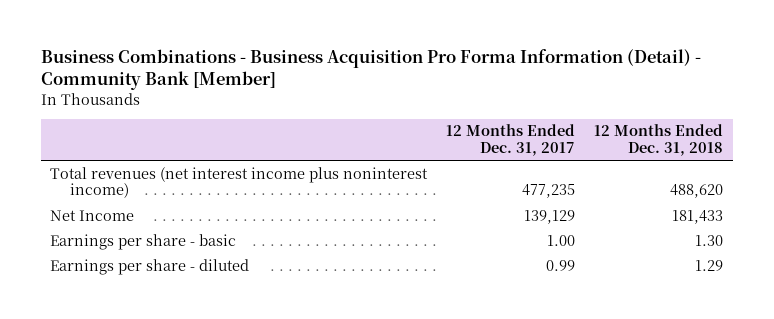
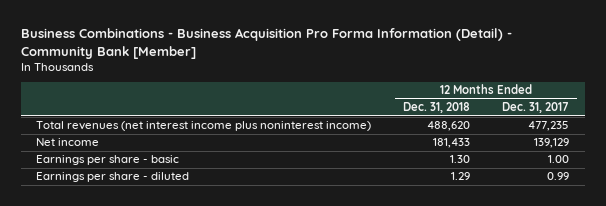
- | 12 Months Ended Dec. 31, 2017 | 12 Months Ended Dec. 31, 2018
+ | 12 Months Ended Dec. 31, 2018 | 12 Months Ended Dec. 31, 2017
- Net Income | 139,129 | 181,433
+ Net income | 181,433 | 139,129

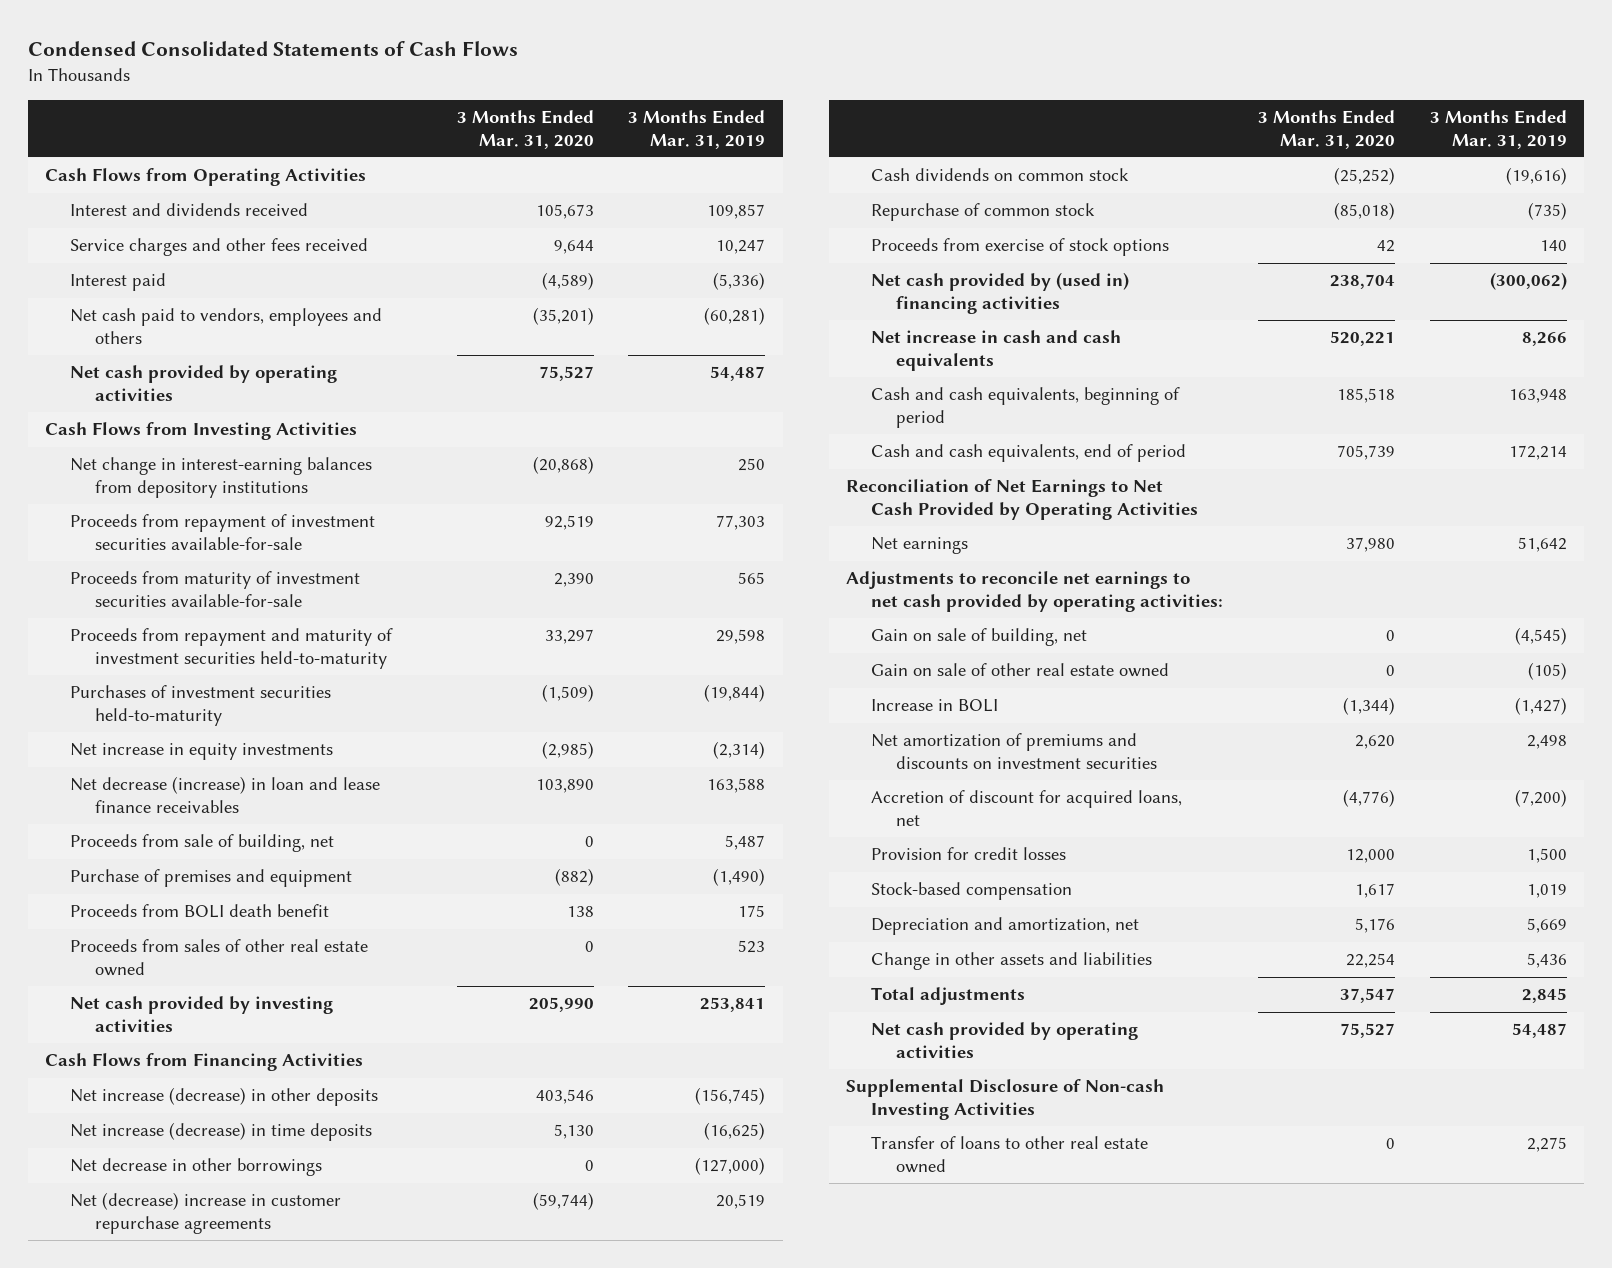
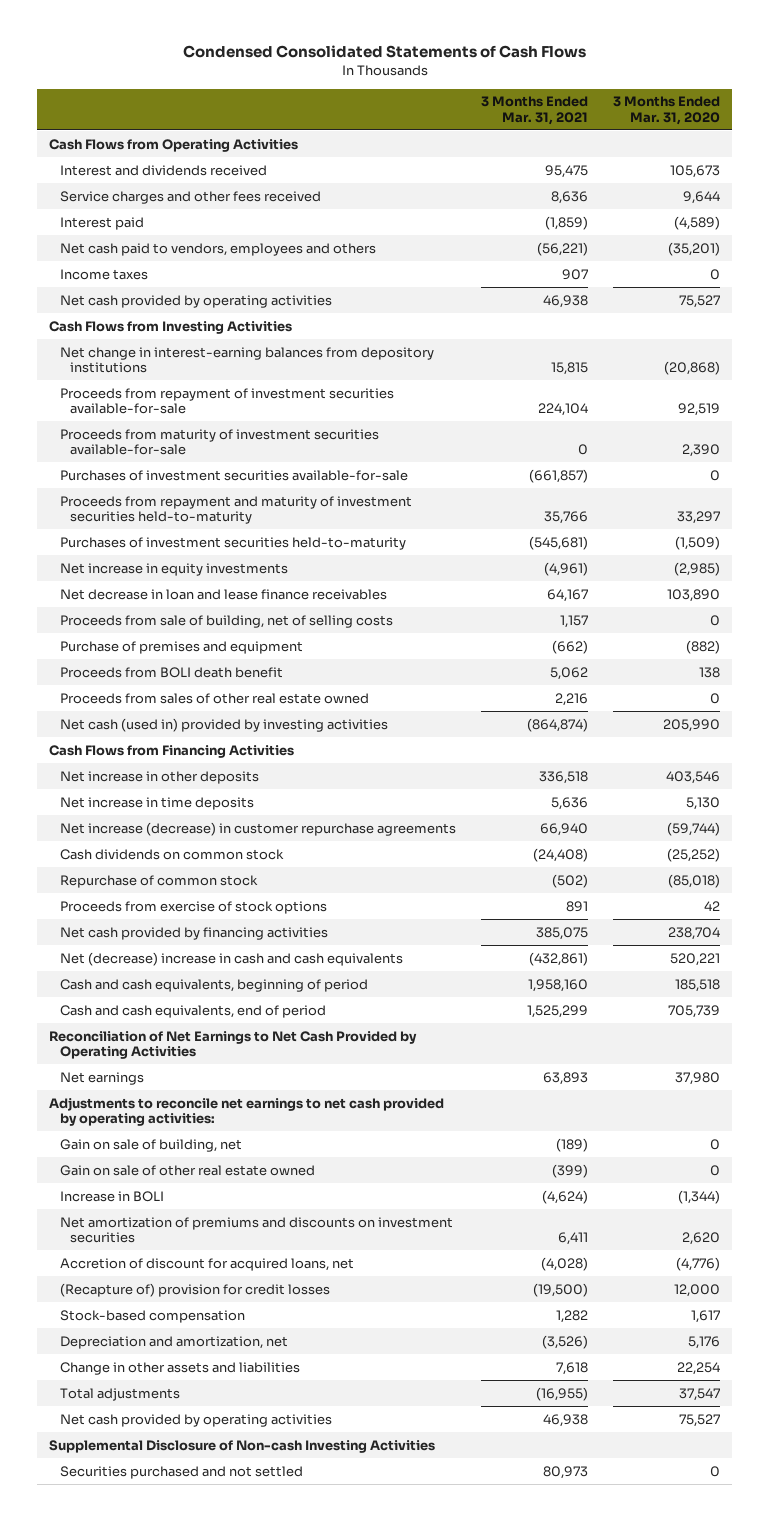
- | 3 Months Ended Mar. 31, 2020 | 3 Months Ended Mar. 31, 2019
+ | 3 Months Ended Mar. 31, 2021 | 3 Months Ended Mar. 31, 2020
+ Income taxes | 907 | 0
+ Purchases of investment securities available-for-sale | (661,857) | 0
- Net decrease (increase) in loan and lease finance receivables | 103,890 | 163,588
- Proceeds from sale of building, net | 0 | 5,487
+ Net decrease in loan and lease finance receivables | 64,167 | 103,890
+ Proceeds from sale of building, net of selling costs | 1,157 | 0
- Net cash provided by investing activities | 205,990 | 253,841
+ Net cash (used in) provided by investing activities | (864,874) | 205,990
- Net increase (decrease) in other deposits | 403,546 | (156,745)
- Net increase (decrease) in time deposits | 5,130 | (16,625)
- Net decrease in other borrowings | 0 | (127,000)
- Net (decrease) increase in customer repurchase agreements | (59,744) | 20,519
+ Net increase in other deposits | 336,518 | 403,546
+ Net increase in time deposits | 5,636 | 5,130
+ Net increase (decrease) in customer repurchase agreements | 66,940 | (59,744)
- Net cash provided by (used in) financing activities | 238,704 | (300,062)
- Net increase in cash and cash equivalents | 520,221 | 8,266
+ Net cash provided by financing activities | 385,075 | 238,704
+ Net (decrease) increase in cash and cash equivalents | (432,861) | 520,221
- Provision for credit losses | 12,000 | 1,500
+ (Recapture of) provision for credit losses | (19,500) | 12,000
- Transfer of loans to other real estate owned | 0 | 2,275
+ Securities purchased and not settled | 80,973 | 0

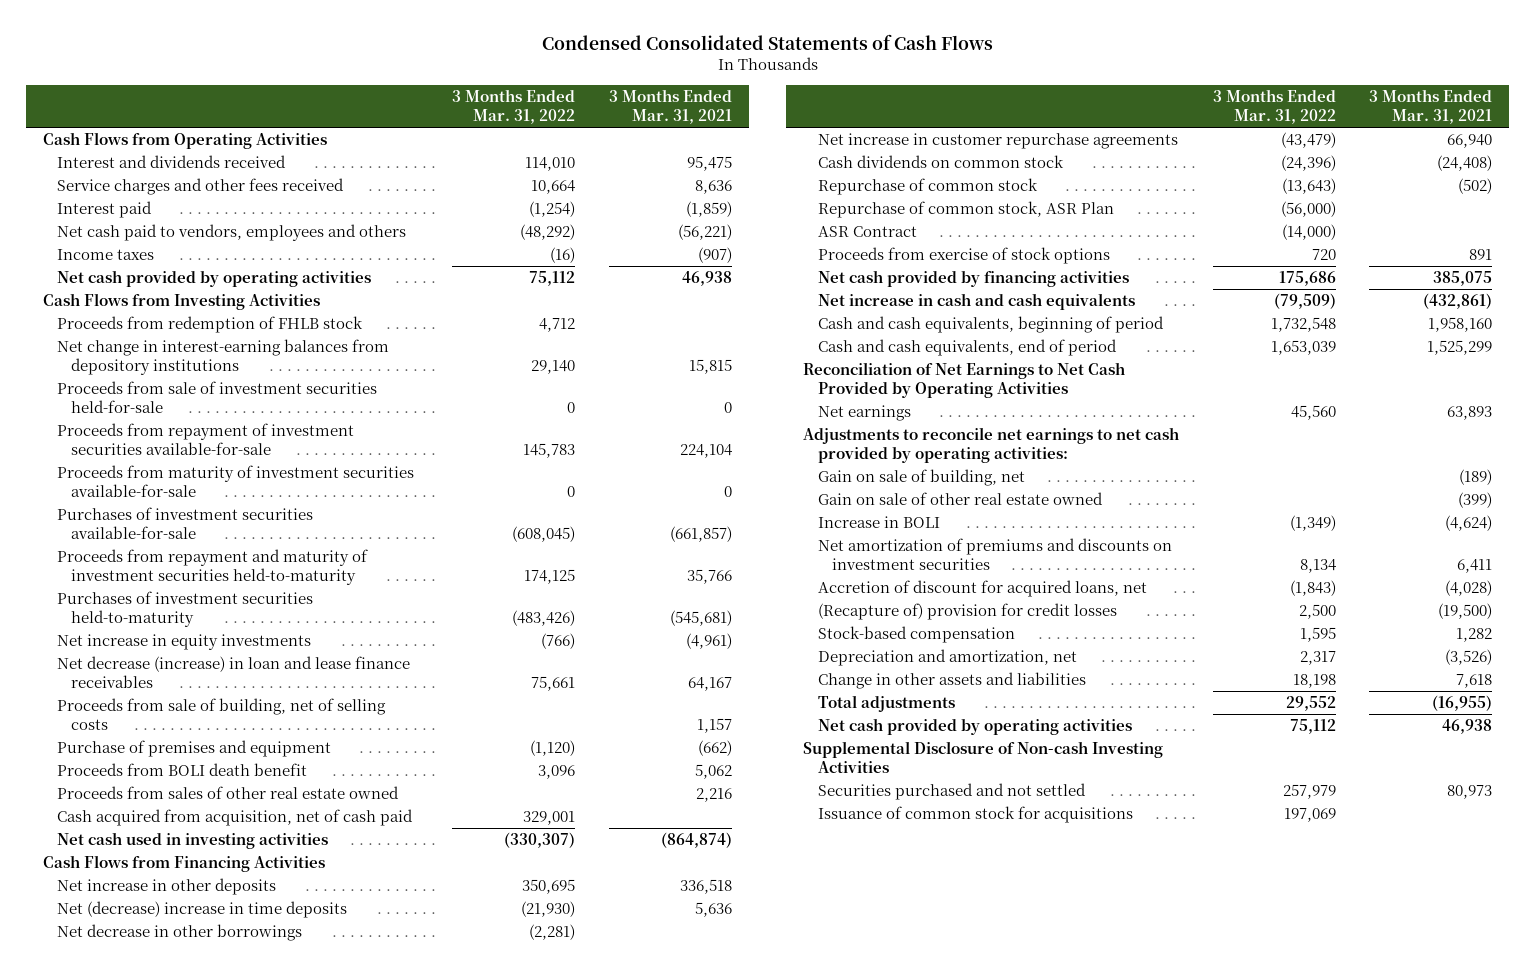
- | 3 Months Ended Mar. 31, 2021 | 3 Months Ended Mar. 31, 2020
+ | 3 Months Ended Mar. 31, 2022 | 3 Months Ended Mar. 31, 2021
- Income taxes | 907 | 0
+ Income taxes | (16) | (907)
+ Proceeds from redemption of FHLB stock | 4,712 |
+ Proceeds from sale of investment securities held-for-sale | 0 | 0
- Net decrease in loan and lease finance receivables | 64,167 | 103,890
+ Net decrease (increase) in loan and lease finance receivables | 75,661 | 64,167
- Net cash (used in) provided by investing activities | (864,874) | 205,990
+ Cash acquired from acquisition, net of cash paid | 329,001 |
+ Net cash used in investing activities | (330,307) | (864,874)
- Net increase in time deposits | 5,636 | 5,130
- Net increase (decrease) in customer repurchase agreements | 66,940 | (59,744)
+ Net (decrease) increase in time deposits | (21,930) | 5,636
+ Net decrease in other borrowings | (2,281) |
+ Net increase in customer repurchase agreements | (43,479) | 66,940
+ Repurchase of common stock, ASR Plan | (56,000) |
+ ASR Contract | (14,000) |
- Net (decrease) increase in cash and cash equivalents | (432,861) | 520,221
+ Net increase in cash and cash equivalents | (79,509) | (432,861)
+ Issuance of common stock for acquisitions | 197,069 |

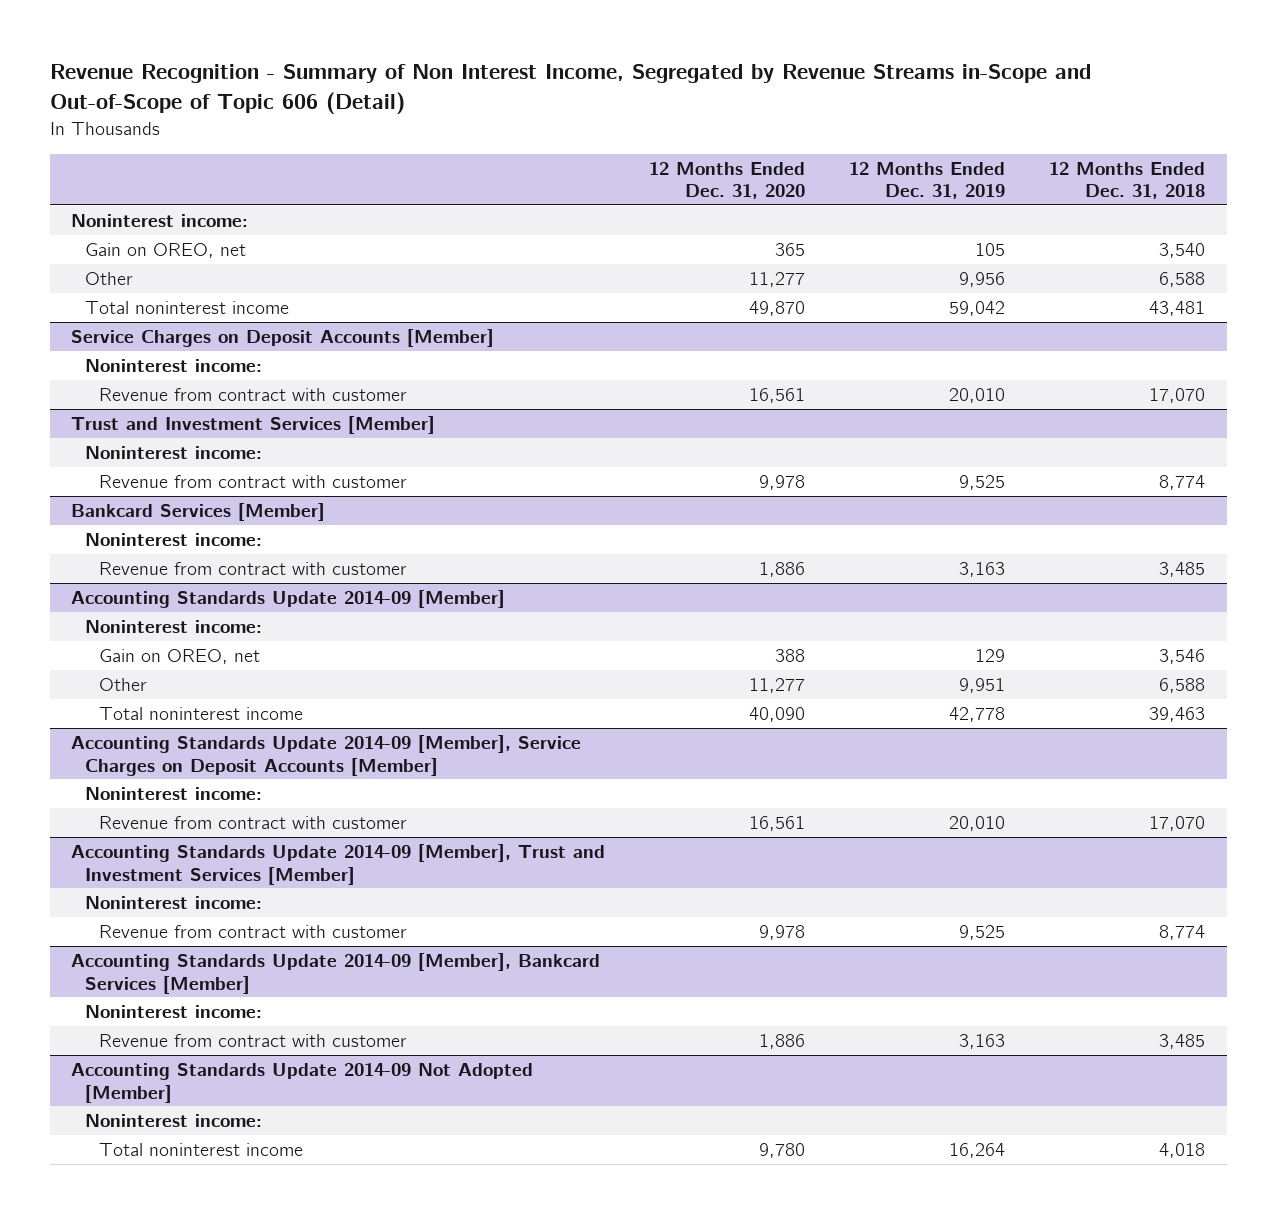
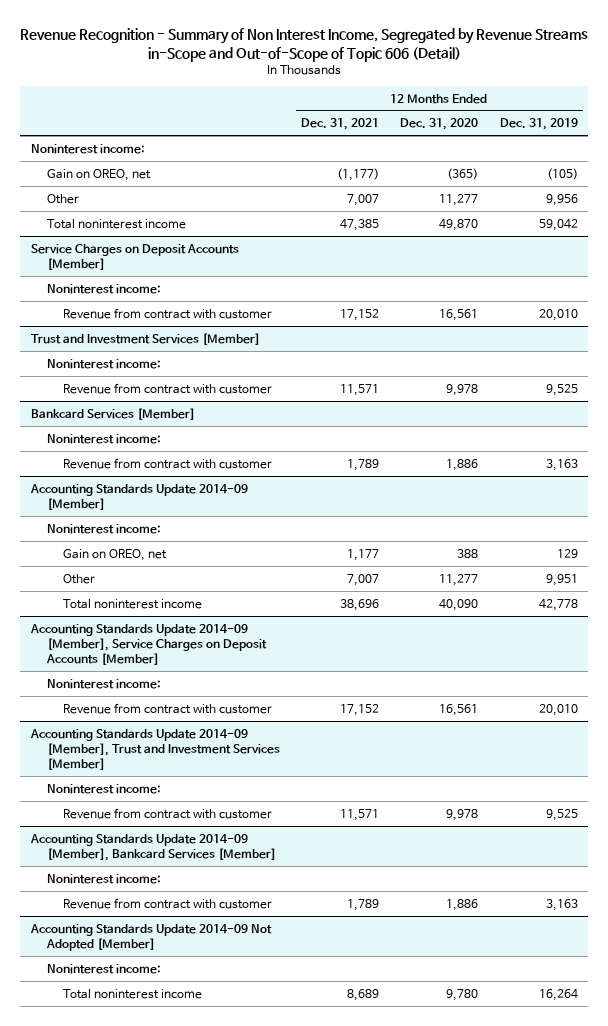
- | 12 Months Ended Dec. 31, 2020 | 12 Months Ended Dec. 31, 2019 | 12 Months Ended Dec. 31, 2018
+ | 12 Months Ended Dec. 31, 2021 | 12 Months Ended Dec. 31, 2020 | 12 Months Ended Dec. 31, 2019
- Gain on OREO, net | 365 | 105 | 3,540
+ Gain on OREO, net | (1,177) | (365) | (105)

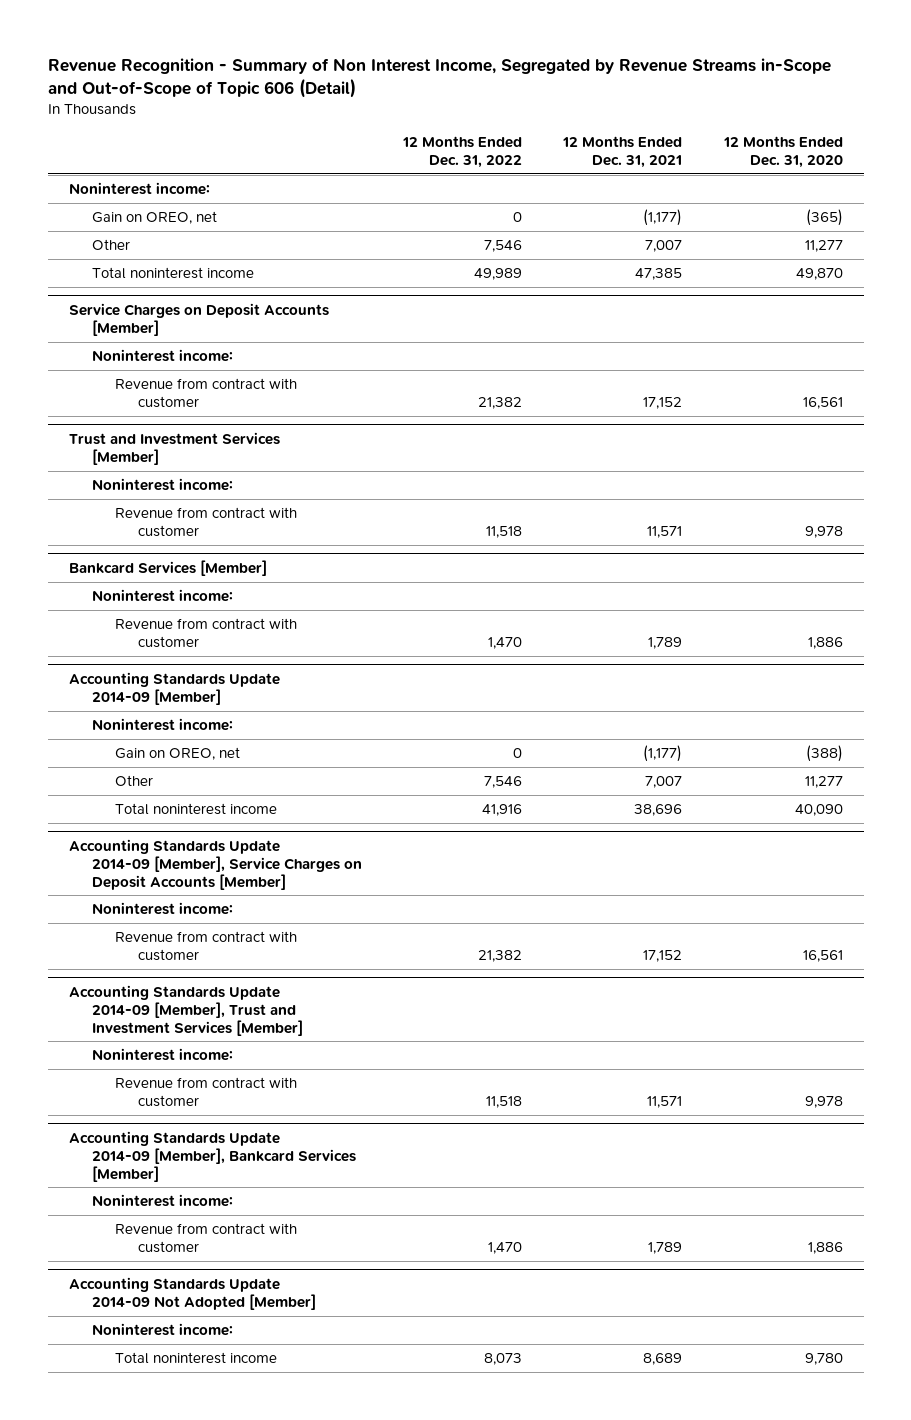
- | 12 Months Ended Dec. 31, 2021 | 12 Months Ended Dec. 31, 2020 | 12 Months Ended Dec. 31, 2019
+ | 12 Months Ended Dec. 31, 2022 | 12 Months Ended Dec. 31, 2021 | 12 Months Ended Dec. 31, 2020
@ Accounting Standards Update 2014-09 [Member]
- Gain on OREO, net | 1,177 | 388 | 129
+ Gain on OREO, net | 0 | (1,177) | (388)

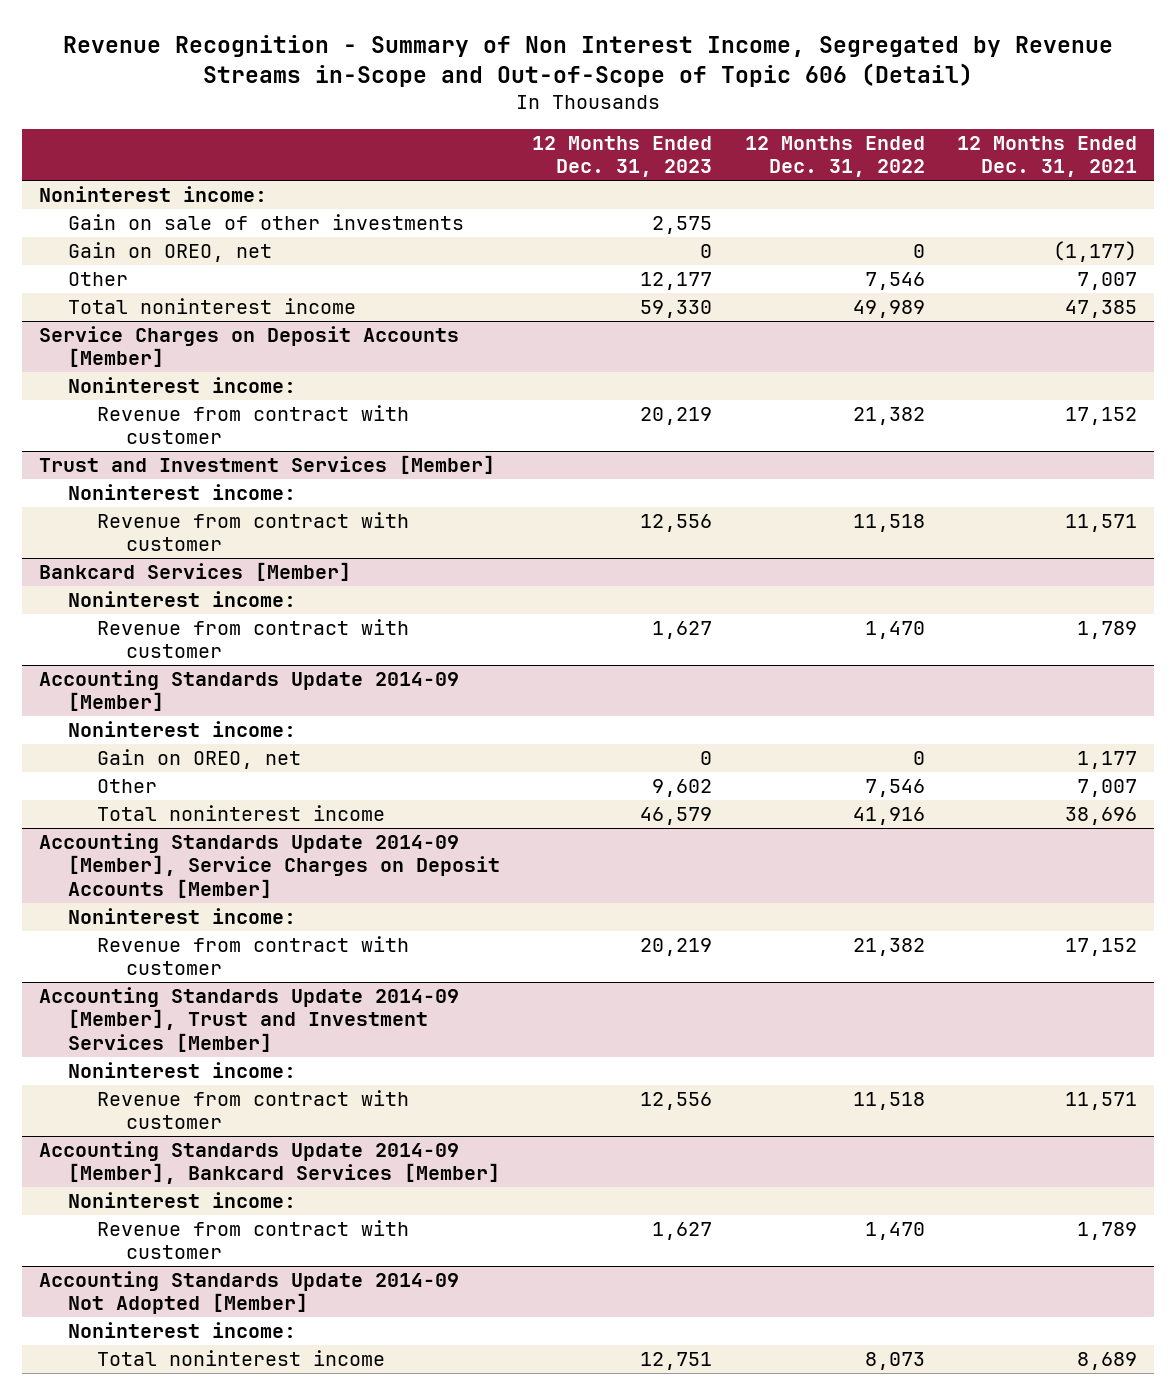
- | 12 Months Ended Dec. 31, 2022 | 12 Months Ended Dec. 31, 2021 | 12 Months Ended Dec. 31, 2020
+ | 12 Months Ended Dec. 31, 2023 | 12 Months Ended Dec. 31, 2022 | 12 Months Ended Dec. 31, 2021
+ Gain on sale of other investments | 2,575 | |
@ Accounting Standards Update 2014-09 [Member]
- Gain on OREO, net | 0 | (1,177) | (388)
+ Gain on OREO, net | 0 | 0 | 1,177

